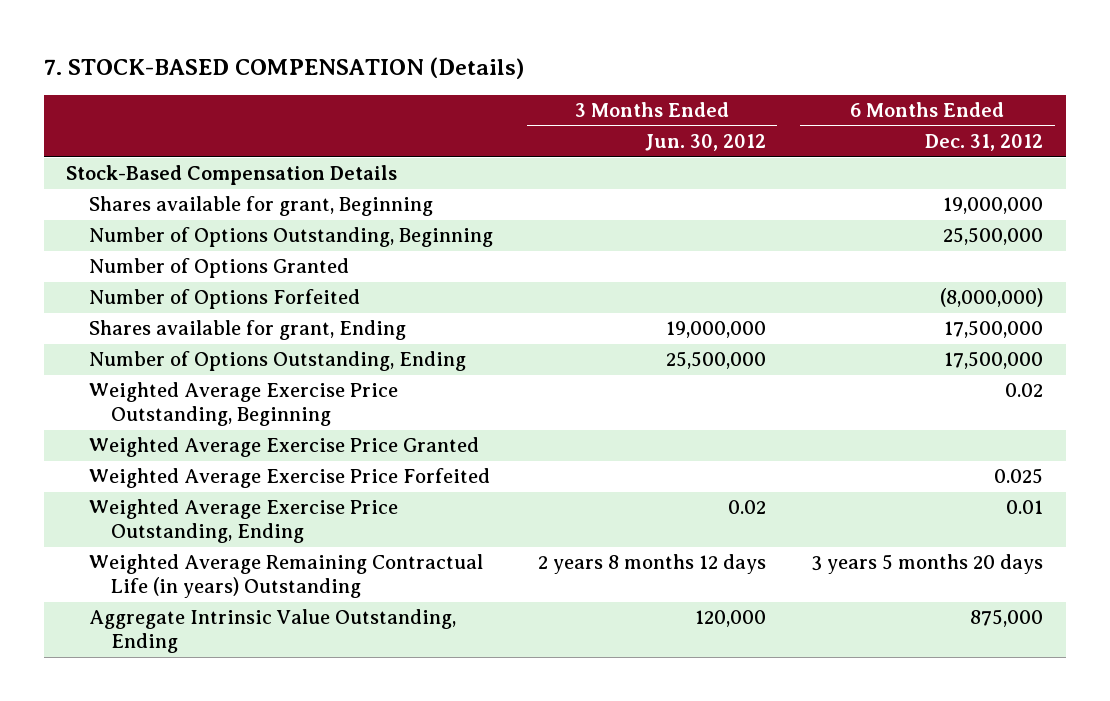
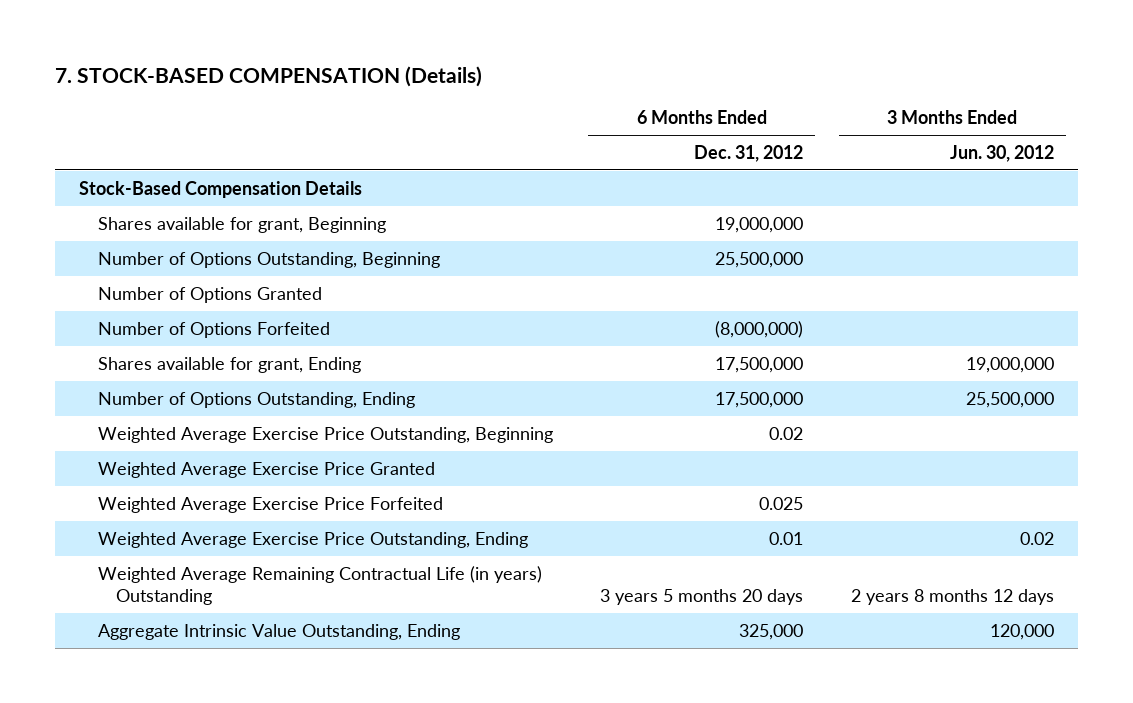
- | 3 Months Ended Jun. 30, 2012 | 6 Months Ended Dec. 31, 2012
+ | 6 Months Ended Dec. 31, 2012 | 3 Months Ended Jun. 30, 2012
- Aggregate Intrinsic Value Outstanding, Ending | 120,000 | 875,000
+ Aggregate Intrinsic Value Outstanding, Ending | 325,000 | 120,000

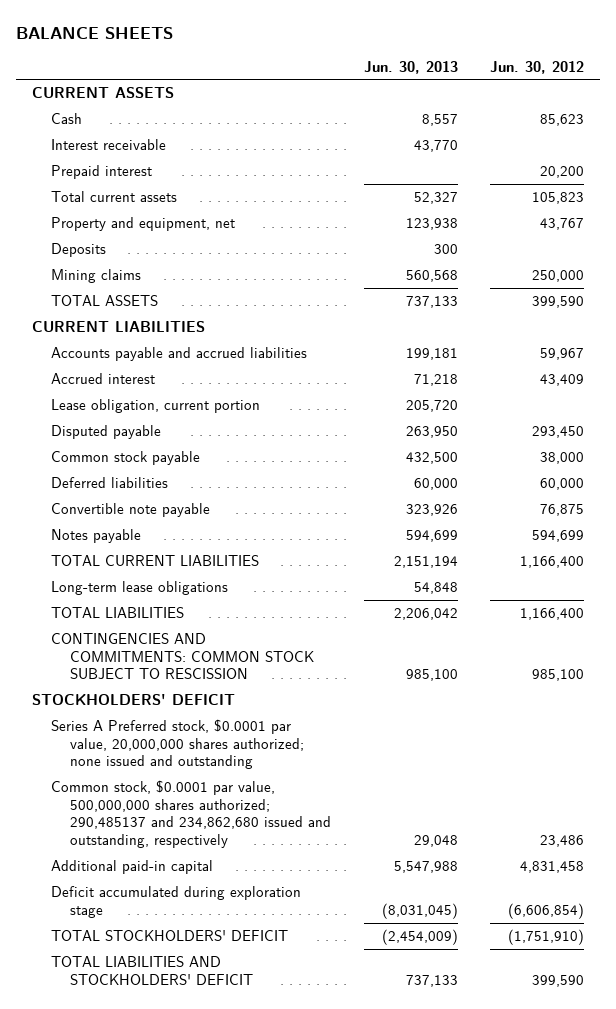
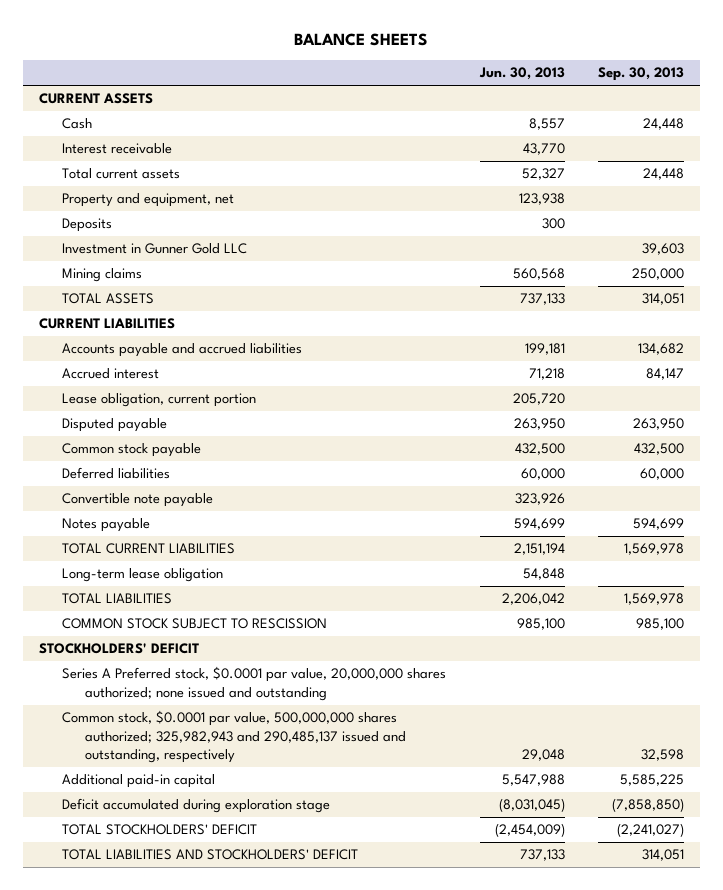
- | Jun. 30, 2013 | Jun. 30, 2012
+ | Jun. 30, 2013 | Sep. 30, 2013
- Prepaid interest | | 20,200
+ Investment in Gunner Gold LLC | | 39,603
- Long-term lease obligations | 54,848 |
+ Long-term lease obligation | 54,848 |
- CONTINGENCIES AND COMMITMENTS: COMMON STOCK SUBJECT TO RESCISSION | 985,100 | 985,100
+ COMMON STOCK SUBJECT TO RESCISSION | 985,100 | 985,100
- Common stock, $0.0001 par value, 500,000,000 shares authorized; 290,485137 and 234,862,680 issued and outstanding, respectively | 29,048 | 23,486
+ Common stock, $0.0001 par value, 500,000,000 shares authorized; 325,982,943 and 290,485,137 issued and outstanding, respectively | 29,048 | 32,598

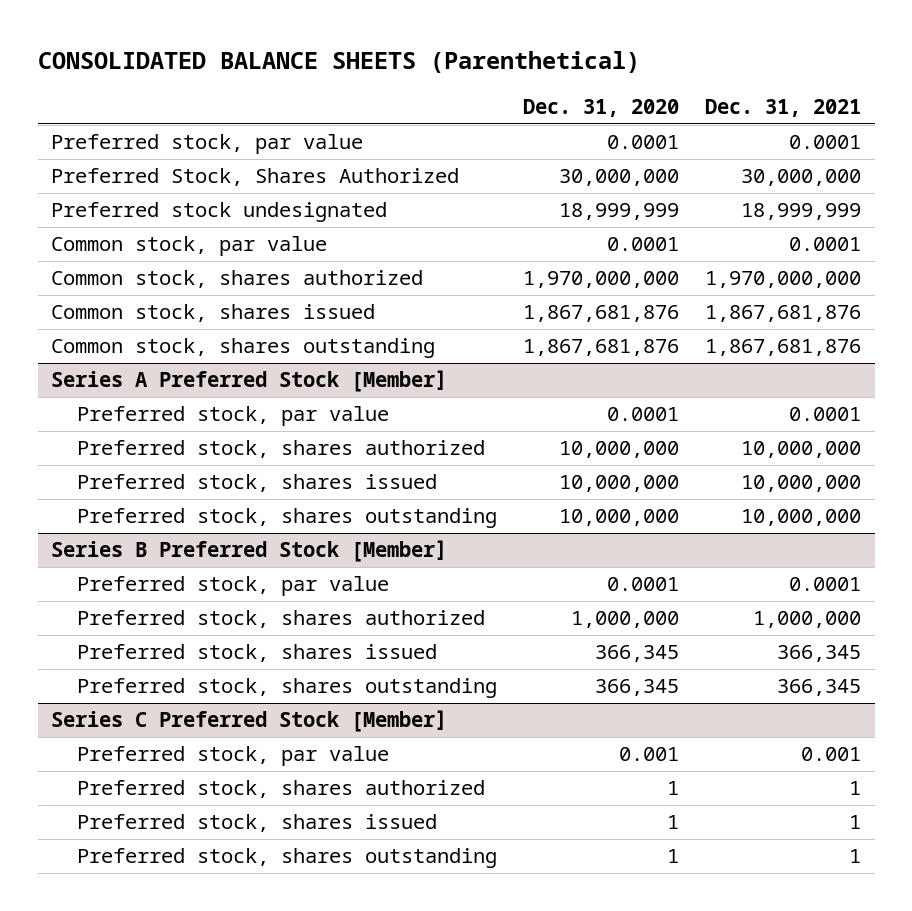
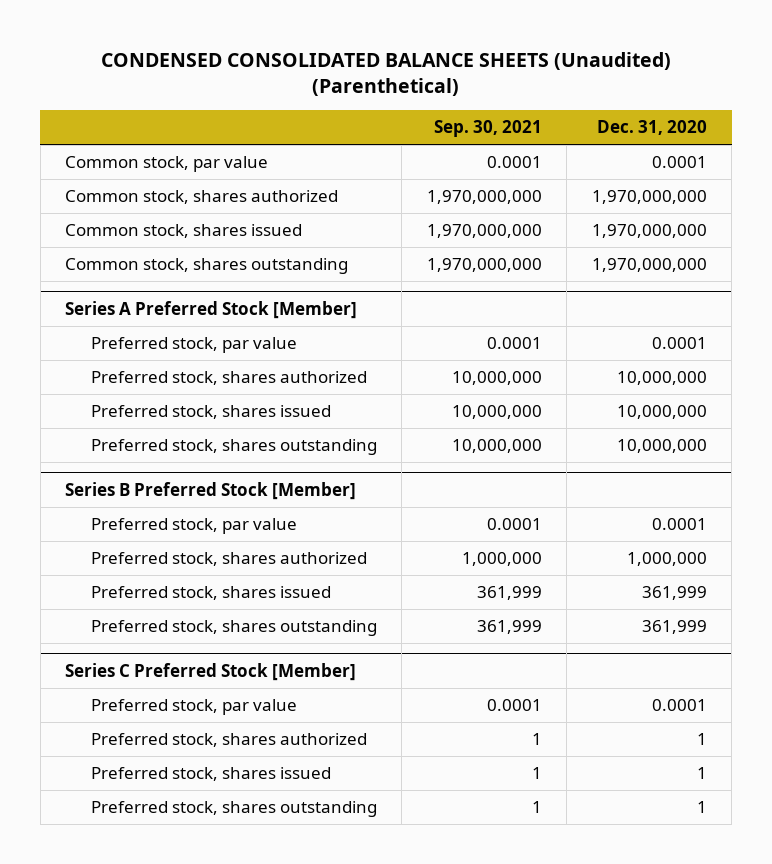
- CONSOLIDATED BALANCE SHEETS (Parenthetical)
+ CONDENSED CONSOLIDATED BALANCE SHEETS (Unaudited) (Parenthetical)
- | Dec. 31, 2020 | Dec. 31, 2021
+ | Sep. 30, 2021 | Dec. 31, 2020
- Preferred stock, par value | 0.0001 | 0.0001
- Preferred Stock, Shares Authorized | 30,000,000 | 30,000,000
- Preferred stock undesignated | 18,999,999 | 18,999,999
- Common stock, shares issued | 1,867,681,876 | 1,867,681,876
- Common stock, shares outstanding | 1,867,681,876 | 1,867,681,876
+ Common stock, shares issued | 1,970,000,000 | 1,970,000,000
+ Common stock, shares outstanding | 1,970,000,000 | 1,970,000,000
@ Series B Preferred Stock [Member]
- Preferred stock, shares issued | 366,345 | 366,345
- Preferred stock, shares outstanding | 366,345 | 366,345
+ Preferred stock, shares issued | 361,999 | 361,999
+ Preferred stock, shares outstanding | 361,999 | 361,999
@ Series C Preferred Stock [Member]
- Preferred stock, par value | 0.001 | 0.001
+ Preferred stock, par value | 0.0001 | 0.0001

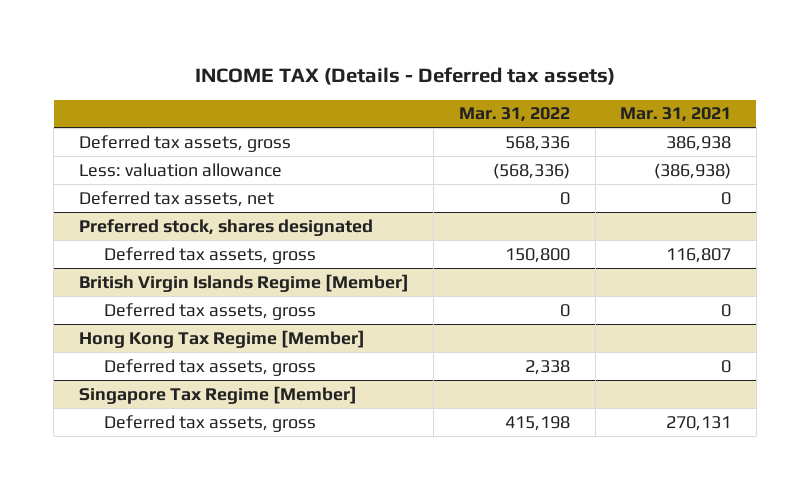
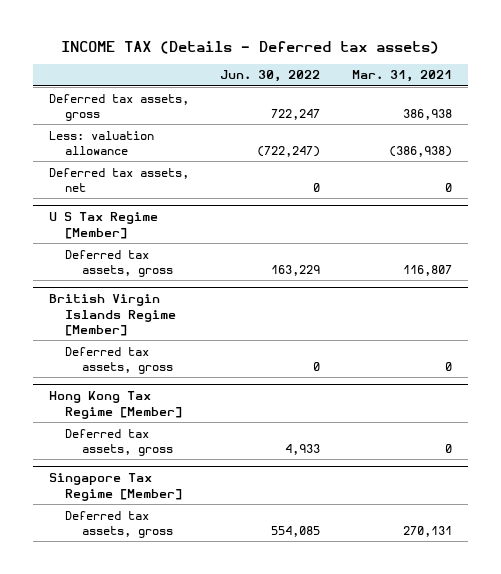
- | Mar. 31, 2022 | Mar. 31, 2021
+ | Jun. 30, 2022 | Mar. 31, 2021
- Preferred stock, shares designated
+ U S Tax Regime [Member]

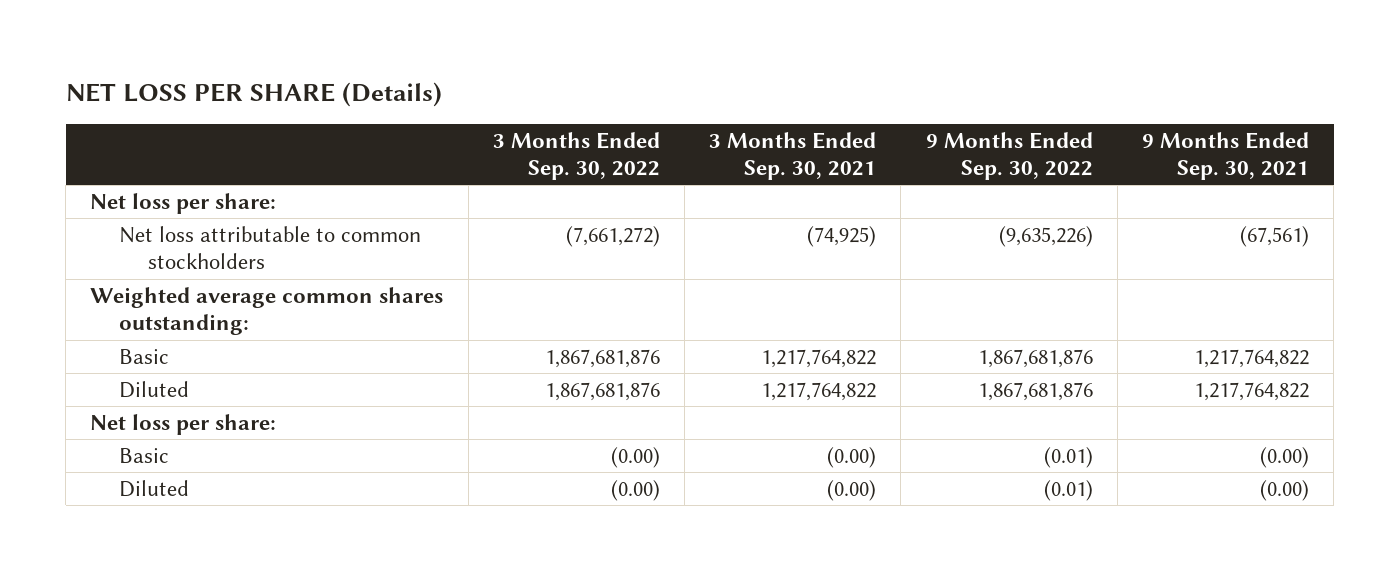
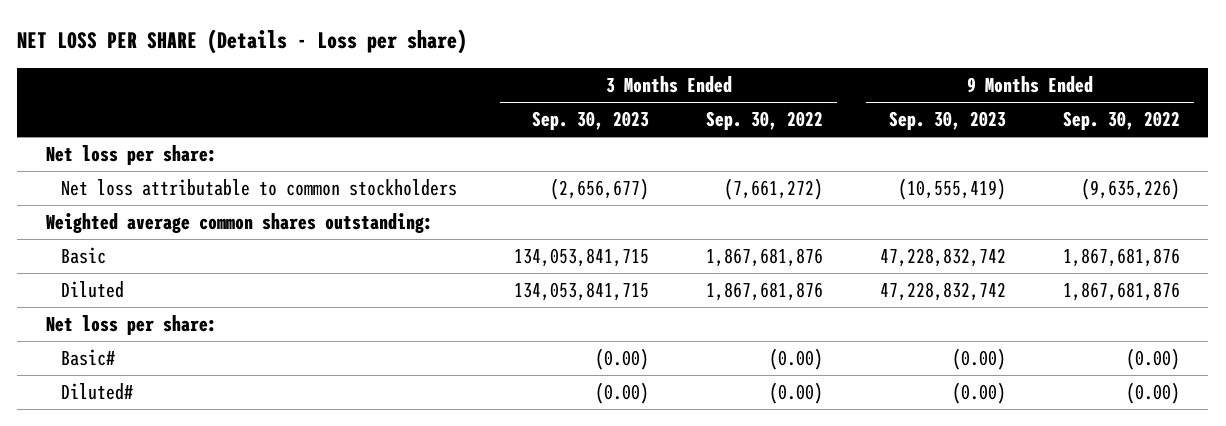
- NET LOSS PER SHARE (Details)
+ NET LOSS PER SHARE (Details - Loss per share)
- | 3 Months Ended Sep. 30, 2022 | 3 Months Ended Sep. 30, 2021 | 9 Months Ended Sep. 30, 2022 | 9 Months Ended Sep. 30, 2021
+ | 3 Months Ended Sep. 30, 2023 | 3 Months Ended Sep. 30, 2022 | 9 Months Ended Sep. 30, 2023 | 9 Months Ended Sep. 30, 2022
- Basic | (0.00) | (0.00) | (0.01) | (0.00)
- Diluted | (0.00) | (0.00) | (0.01) | (0.00)
+ Basic# | (0.00) | (0.00) | (0.00) | (0.00)
+ Diluted# | (0.00) | (0.00) | (0.00) | (0.00)

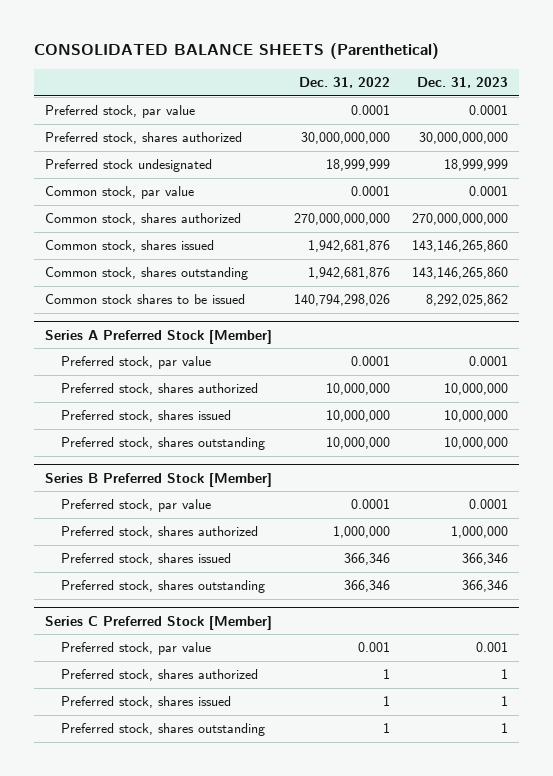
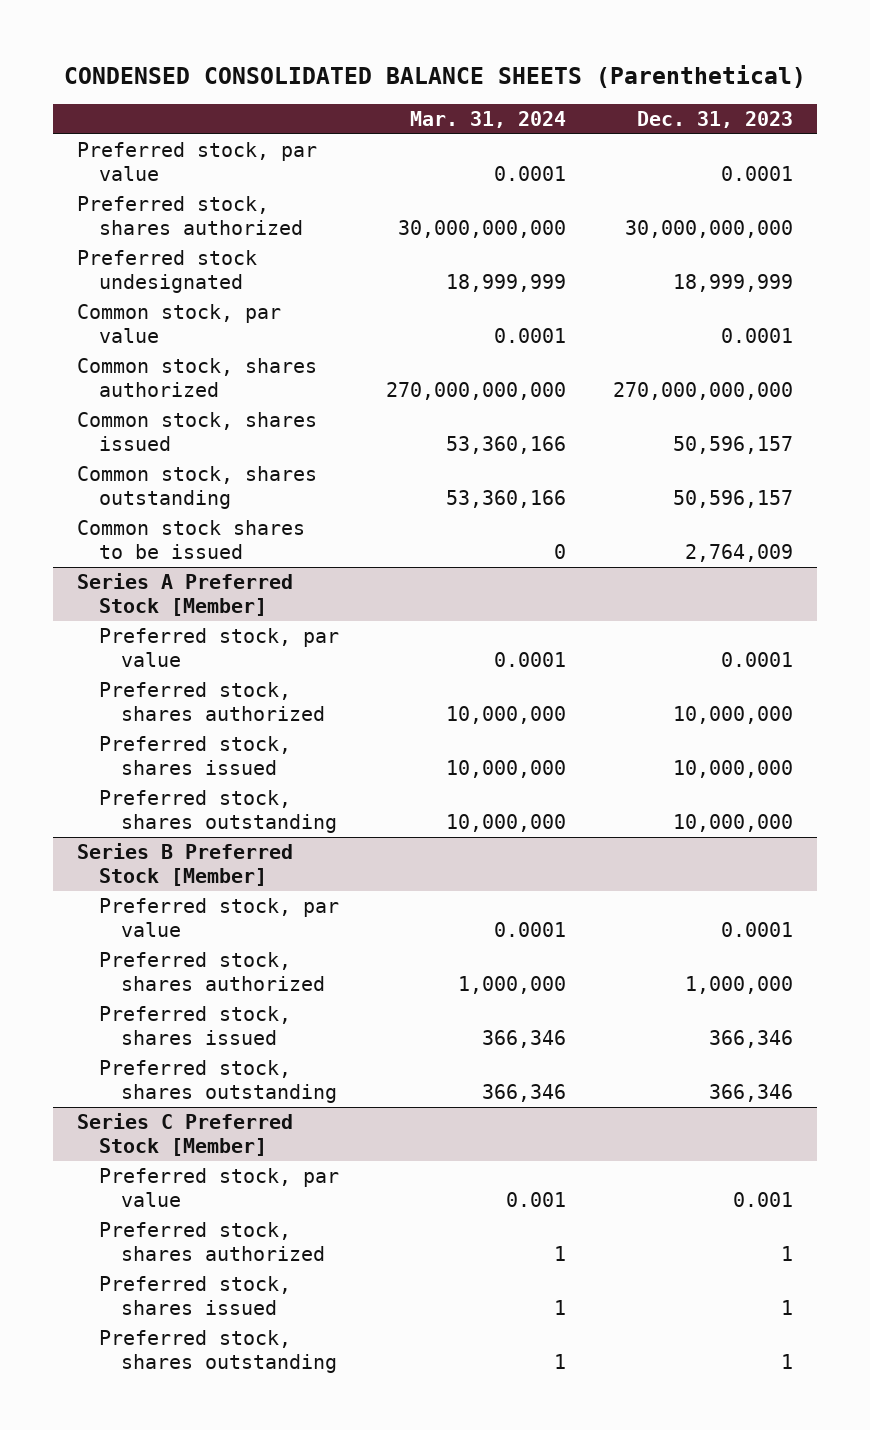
- CONSOLIDATED BALANCE SHEETS (Parenthetical)
+ CONDENSED CONSOLIDATED BALANCE SHEETS (Parenthetical)
- | Dec. 31, 2022 | Dec. 31, 2023
+ | Mar. 31, 2024 | Dec. 31, 2023
- Common stock, shares issued | 1,942,681,876 | 143,146,265,860
- Common stock, shares outstanding | 1,942,681,876 | 143,146,265,860
- Common stock shares to be issued | 140,794,298,026 | 8,292,025,862
+ Common stock, shares issued | 53,360,166 | 50,596,157
+ Common stock, shares outstanding | 53,360,166 | 50,596,157
+ Common stock shares to be issued | 0 | 2,764,009

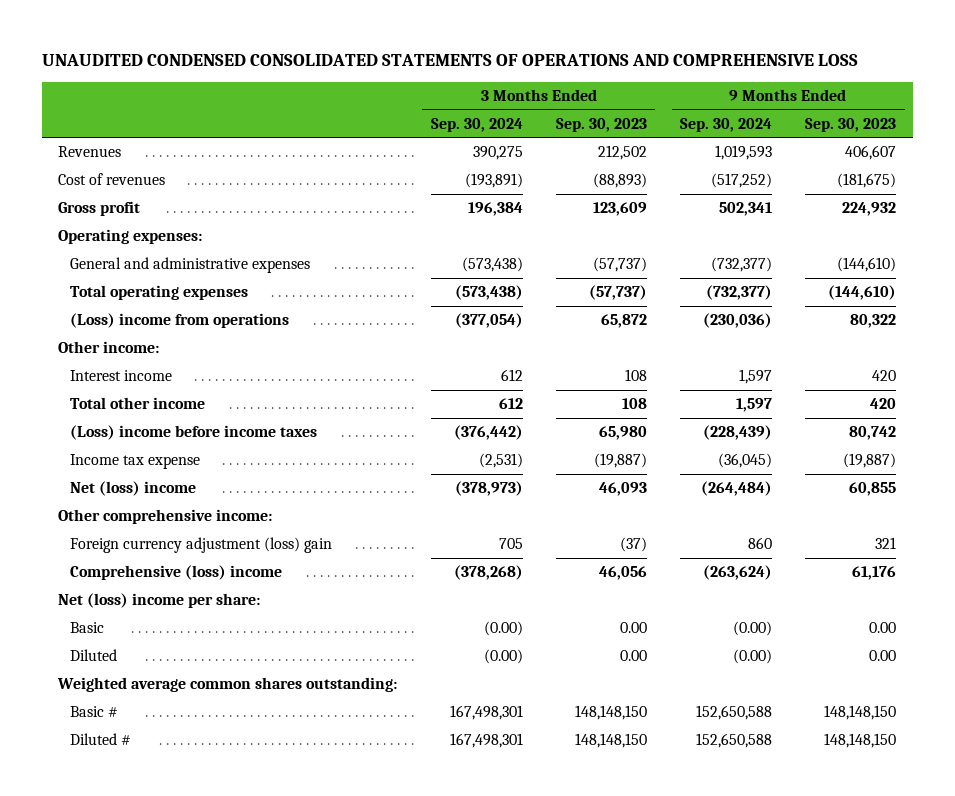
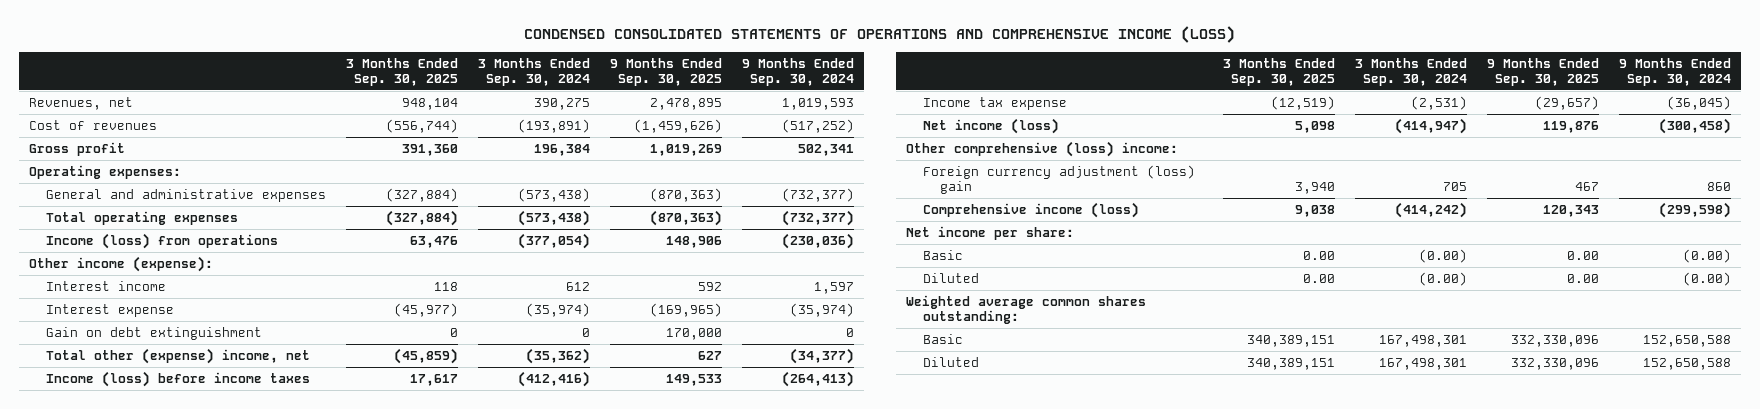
- UNAUDITED CONDENSED CONSOLIDATED STATEMENTS OF OPERATIONS AND COMPREHENSIVE LOSS
+ CONDENSED CONSOLIDATED STATEMENTS OF OPERATIONS AND COMPREHENSIVE INCOME (LOSS)
- | 3 Months Ended Sep. 30, 2024 | 3 Months Ended Sep. 30, 2023 | 9 Months Ended Sep. 30, 2024 | 9 Months Ended Sep. 30, 2023
+ | 3 Months Ended Sep. 30, 2025 | 3 Months Ended Sep. 30, 2024 | 9 Months Ended Sep. 30, 2025 | 9 Months Ended Sep. 30, 2024
- Revenues | 390,275 | 212,502 | 1,019,593 | 406,607
+ Revenues, net | 948,104 | 390,275 | 2,478,895 | 1,019,593
- (Loss) income from operations | (377,054) | 65,872 | (230,036) | 80,322
- Other income:
+ Income (loss) from operations | 63,476 | (377,054) | 148,906 | (230,036)
+ Other income (expense):
- Total other income | 612 | 108 | 1,597 | 420
- (Loss) income before income taxes | (376,442) | 65,980 | (228,439) | 80,742
+ Interest expense | (45,977) | (35,974) | (169,965) | (35,974)
+ Gain on debt extinguishment | 0 | 0 | 170,000 | 0
+ Total other (expense) income, net | (45,859) | (35,362) | 627 | (34,377)
+ Income (loss) before income taxes | 17,617 | (412,416) | 149,533 | (264,413)
- Net (loss) income | (378,973) | 46,093 | (264,484) | 60,855
- Other comprehensive income:
+ Net income (loss) | 5,098 | (414,947) | 119,876 | (300,458)
+ Other comprehensive (loss) income:
- Comprehensive (loss) income | (378,268) | 46,056 | (263,624) | 61,176
- Net (loss) income per share:
+ Comprehensive income (loss) | 9,038 | (414,242) | 120,343 | (299,598)
+ Net income per share:
- Basic # | 167,498,301 | 148,148,150 | 152,650,588 | 148,148,150
- Diluted # | 167,498,301 | 148,148,150 | 152,650,588 | 148,148,150
+ Basic | 340,389,151 | 167,498,301 | 332,330,096 | 152,650,588
+ Diluted | 340,389,151 | 167,498,301 | 332,330,096 | 152,650,588

